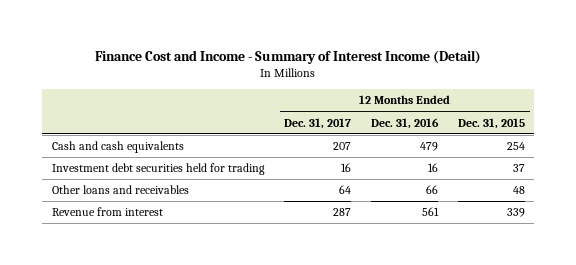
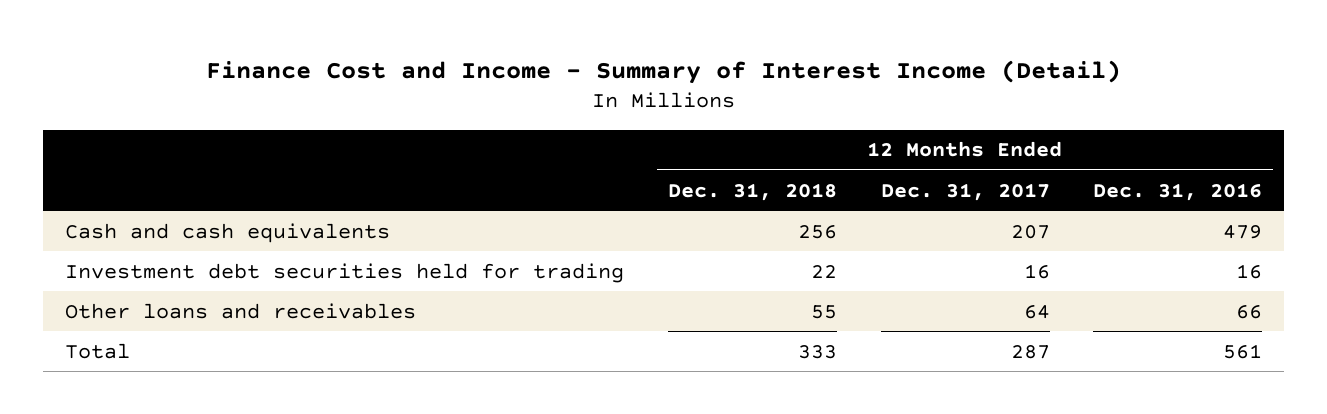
- | 12 Months Ended Dec. 31, 2017 | 12 Months Ended Dec. 31, 2016 | 12 Months Ended Dec. 31, 2015
+ | 12 Months Ended Dec. 31, 2018 | 12 Months Ended Dec. 31, 2017 | 12 Months Ended Dec. 31, 2016
- Revenue from interest | 287 | 561 | 339
+ Total | 333 | 287 | 561

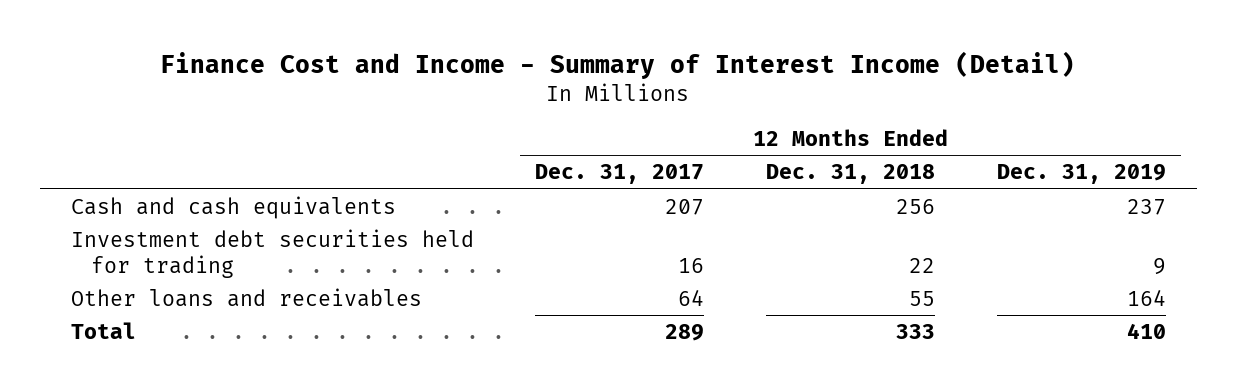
- | 12 Months Ended Dec. 31, 2018 | 12 Months Ended Dec. 31, 2017 | 12 Months Ended Dec. 31, 2016
+ | 12 Months Ended Dec. 31, 2017 | 12 Months Ended Dec. 31, 2018 | 12 Months Ended Dec. 31, 2019
- Total | 333 | 287 | 561
+ Total | 289 | 333 | 410

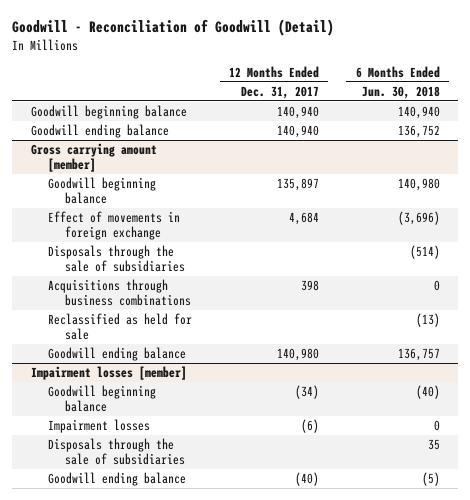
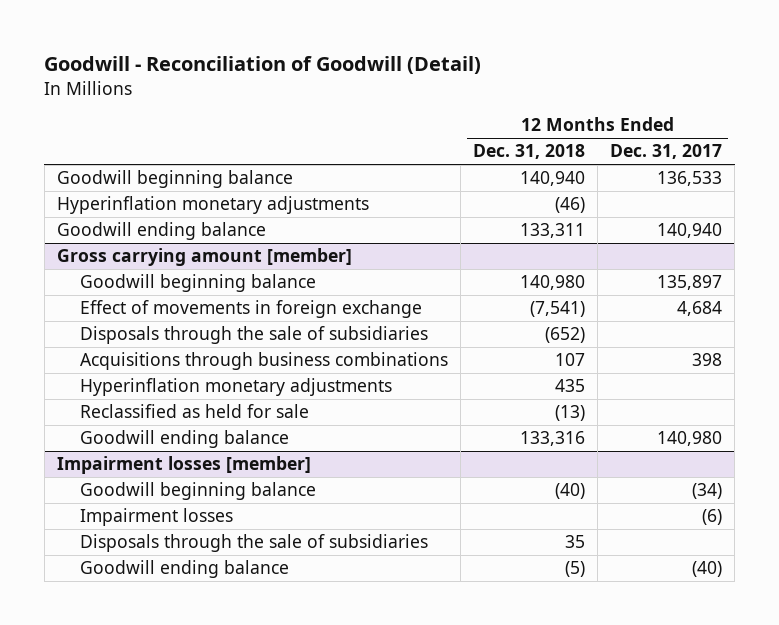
- | 12 Months Ended Dec. 31, 2017 | 6 Months Ended Jun. 30, 2018
+ | 12 Months Ended Dec. 31, 2018 | 12 Months Ended Dec. 31, 2017
- Goodwill beginning balance | 140,940 | 140,940
+ Goodwill beginning balance | 140,940 | 136,533
+ Hyperinflation monetary adjustments | (46) |
@ Gross carrying amount [member]
+ Hyperinflation monetary adjustments | 435 |

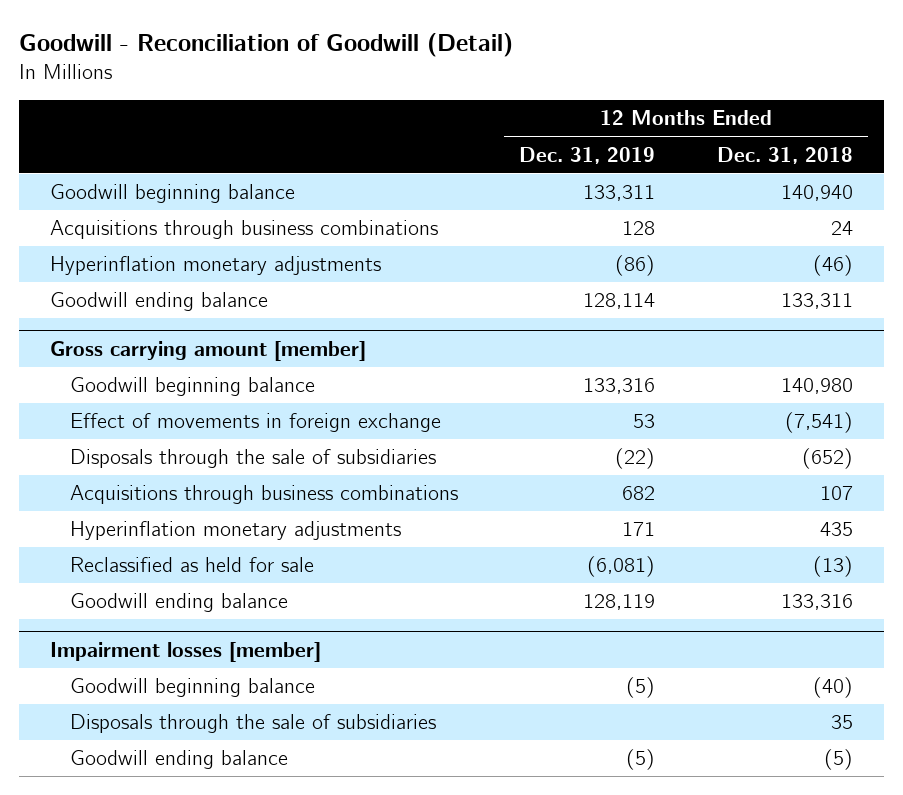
- | 12 Months Ended Dec. 31, 2018 | 12 Months Ended Dec. 31, 2017
+ | 12 Months Ended Dec. 31, 2019 | 12 Months Ended Dec. 31, 2018
+ Acquisitions through business combinations | 128 | 24
@ Impairment losses [member]
- Impairment losses | | (6)

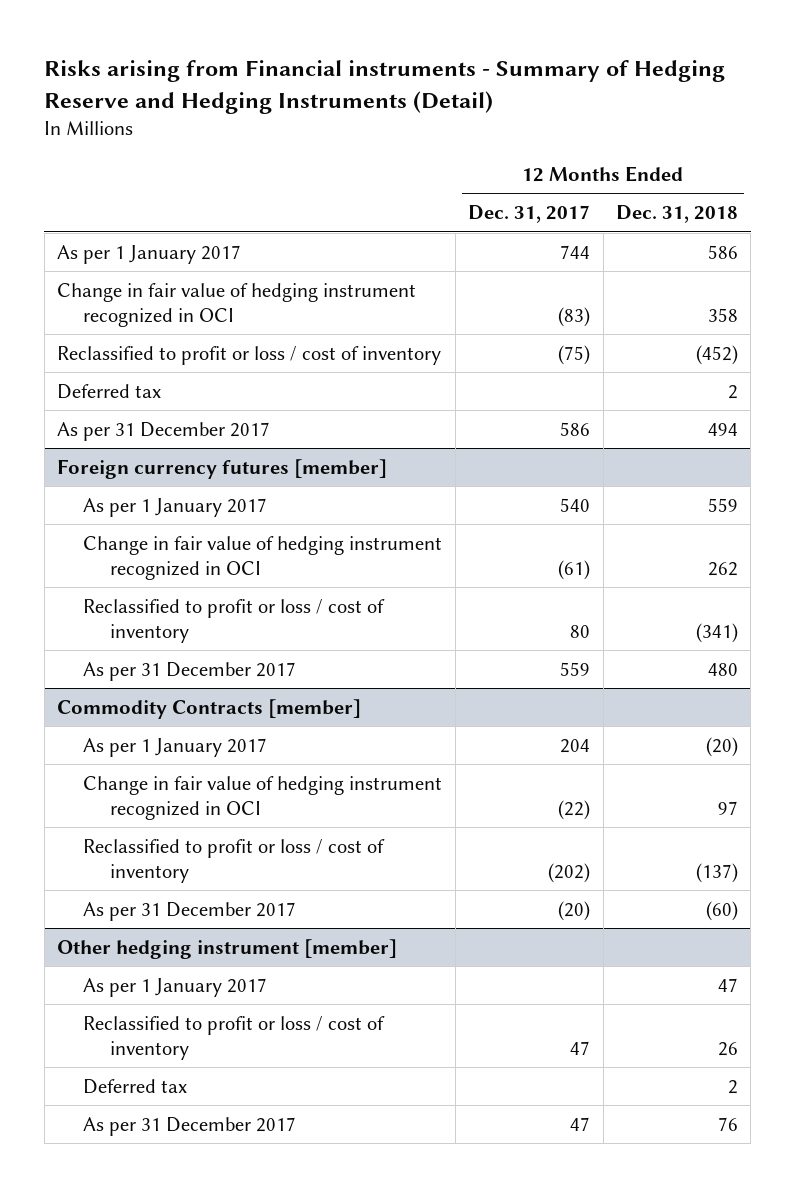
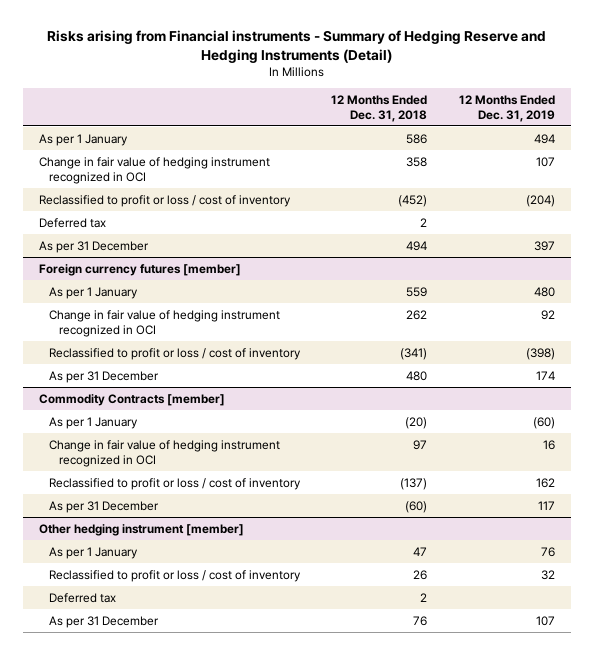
- | 12 Months Ended Dec. 31, 2017 | 12 Months Ended Dec. 31, 2018
+ | 12 Months Ended Dec. 31, 2018 | 12 Months Ended Dec. 31, 2019
- As per 1 January 2017 | 744 | 586
+ As per 1 January | 586 | 494
- As per 31 December 2017 | 586 | 494
+ As per 31 December | 494 | 397
@ Foreign currency futures [member]
- As per 1 January 2017 | 540 | 559
+ As per 1 January | 559 | 480
- As per 31 December 2017 | 559 | 480
+ As per 31 December | 480 | 174
@ Commodity Contracts [member]
- As per 1 January 2017 | 204 | (20)
+ As per 1 January | (20) | (60)
- As per 31 December 2017 | (20) | (60)
+ As per 31 December | (60) | 117
@ Other hedging instrument [member]
- As per 1 January 2017 | | 47
+ As per 1 January | 47 | 76
- As per 31 December 2017 | 47 | 76
+ As per 31 December | 76 | 107

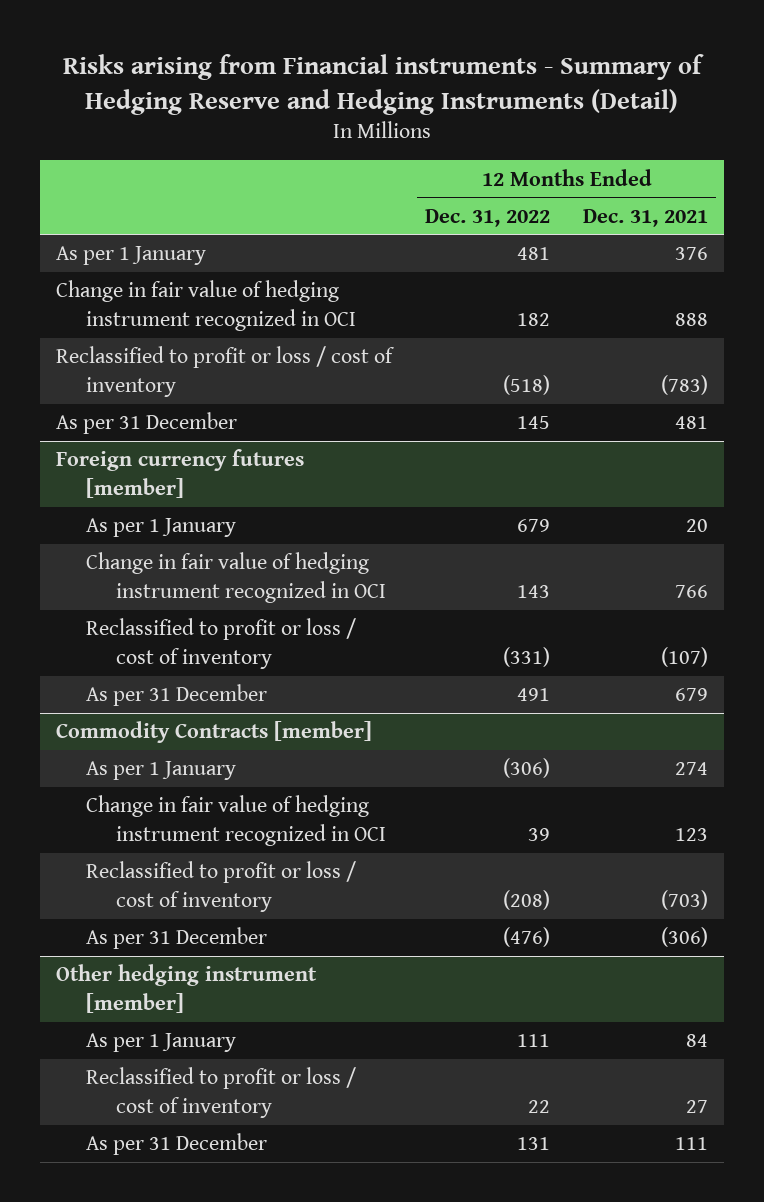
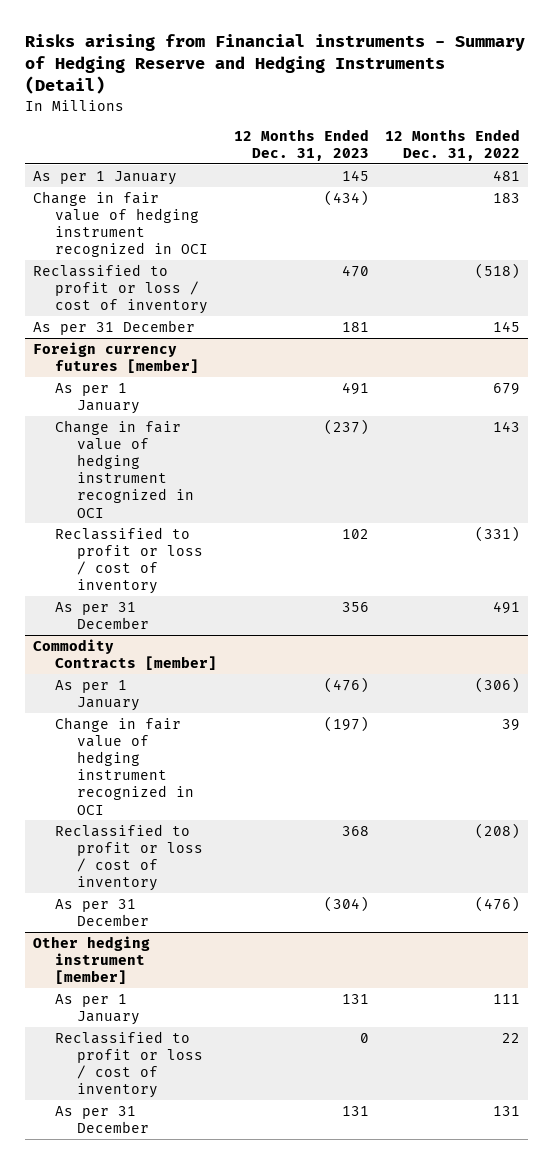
- | 12 Months Ended Dec. 31, 2022 | 12 Months Ended Dec. 31, 2021
+ | 12 Months Ended Dec. 31, 2023 | 12 Months Ended Dec. 31, 2022
- Change in fair value of hedging instrument recognized in OCI | 182 | 888
+ Change in fair value of hedging instrument recognized in OCI | (434) | 183

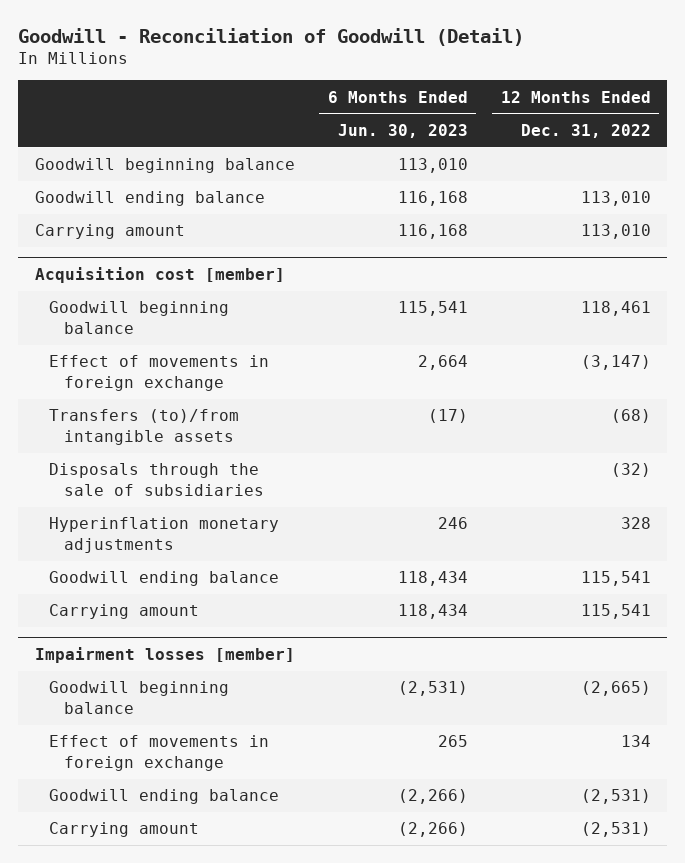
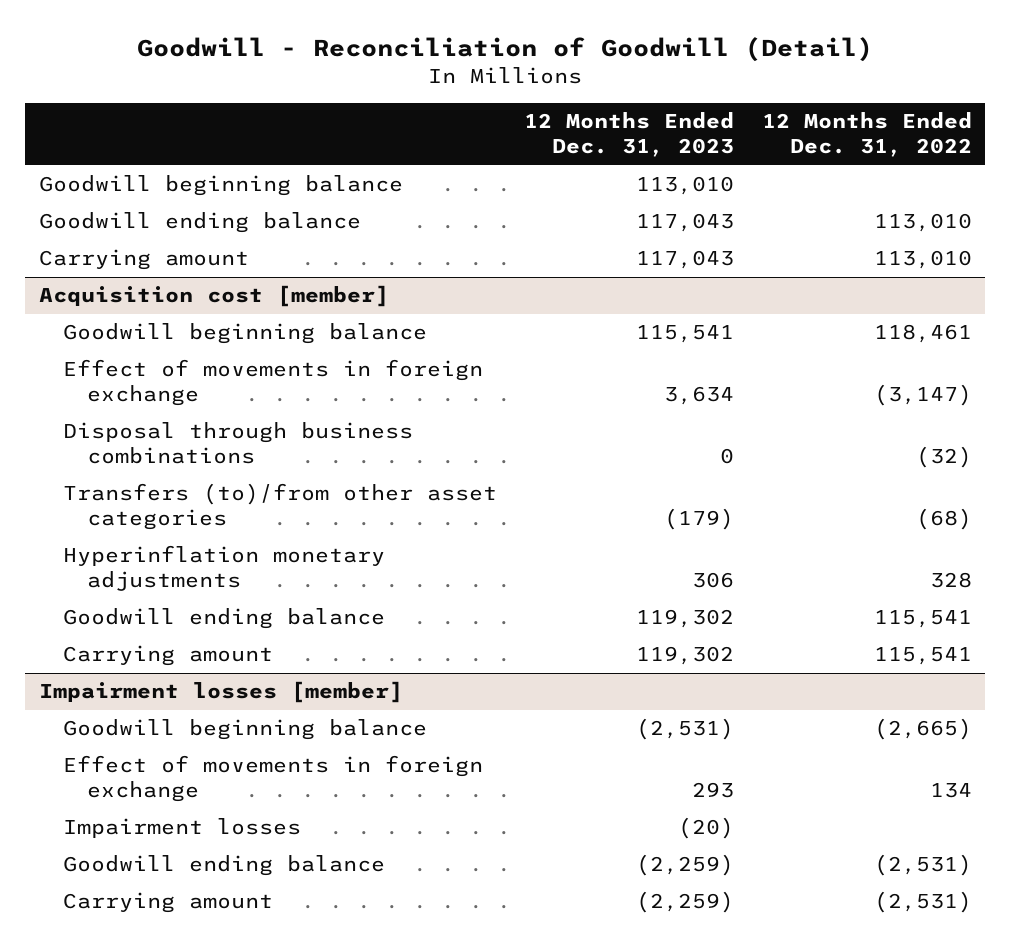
- | 6 Months Ended Jun. 30, 2023 | 12 Months Ended Dec. 31, 2022
+ | 12 Months Ended Dec. 31, 2023 | 12 Months Ended Dec. 31, 2022
@ Acquisition cost [member]
- Transfers (to)/from intangible assets | (17) | (68)
- Disposals through the sale of subsidiaries | | (32)
+ Disposal through business combinations | 0 | (32)
+ Transfers (to)/from other asset categories | (179) | (68)
@ Impairment losses [member]
+ Impairment losses | (20) |

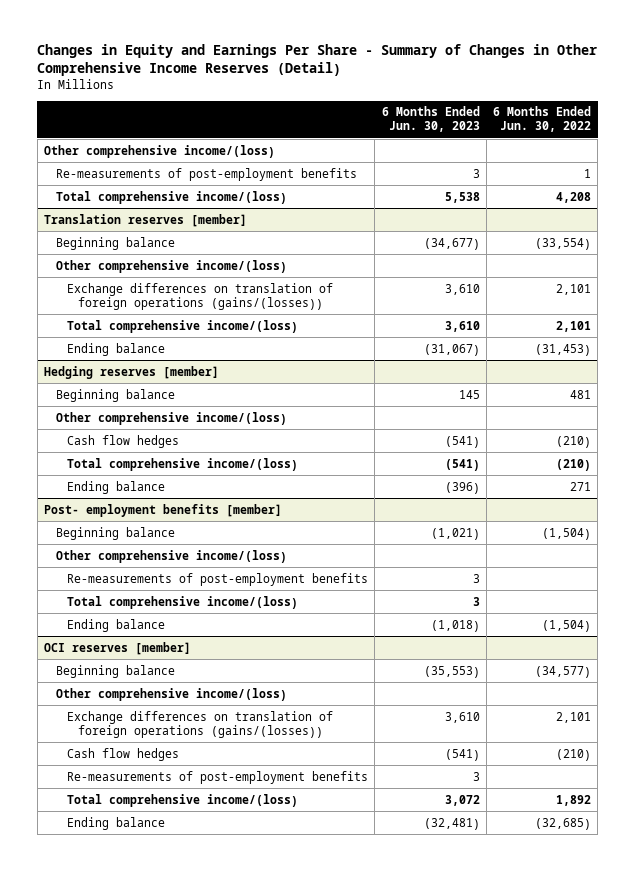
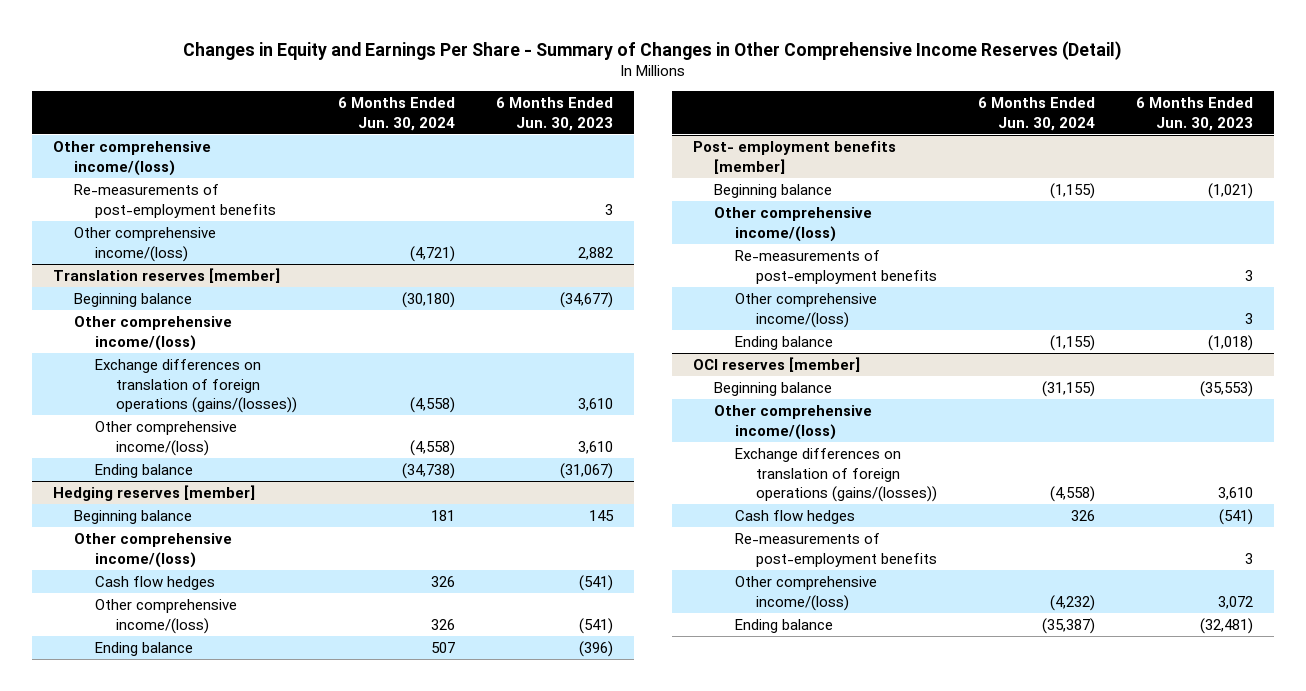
- | 6 Months Ended Jun. 30, 2023 | 6 Months Ended Jun. 30, 2022
+ | 6 Months Ended Jun. 30, 2024 | 6 Months Ended Jun. 30, 2023
- Total comprehensive income/(loss) | 5,538 | 4,208
+ Other comprehensive income/(loss) | (4,721) | 2,882
@ Translation reserves [member]
- Total comprehensive income/(loss) | 3,610 | 2,101
+ Other comprehensive income/(loss) | (4,558) | 3,610
@ Hedging reserves [member]
- Total comprehensive income/(loss) | (541) | (210)
+ Other comprehensive income/(loss) | 326 | (541)
@ Post- employment benefits [member]
- Total comprehensive income/(loss) | 3 |
+ Other comprehensive income/(loss) | | 3
@ OCI reserves [member]
- Total comprehensive income/(loss) | 3,072 | 1,892
+ Other comprehensive income/(loss) | (4,232) | 3,072

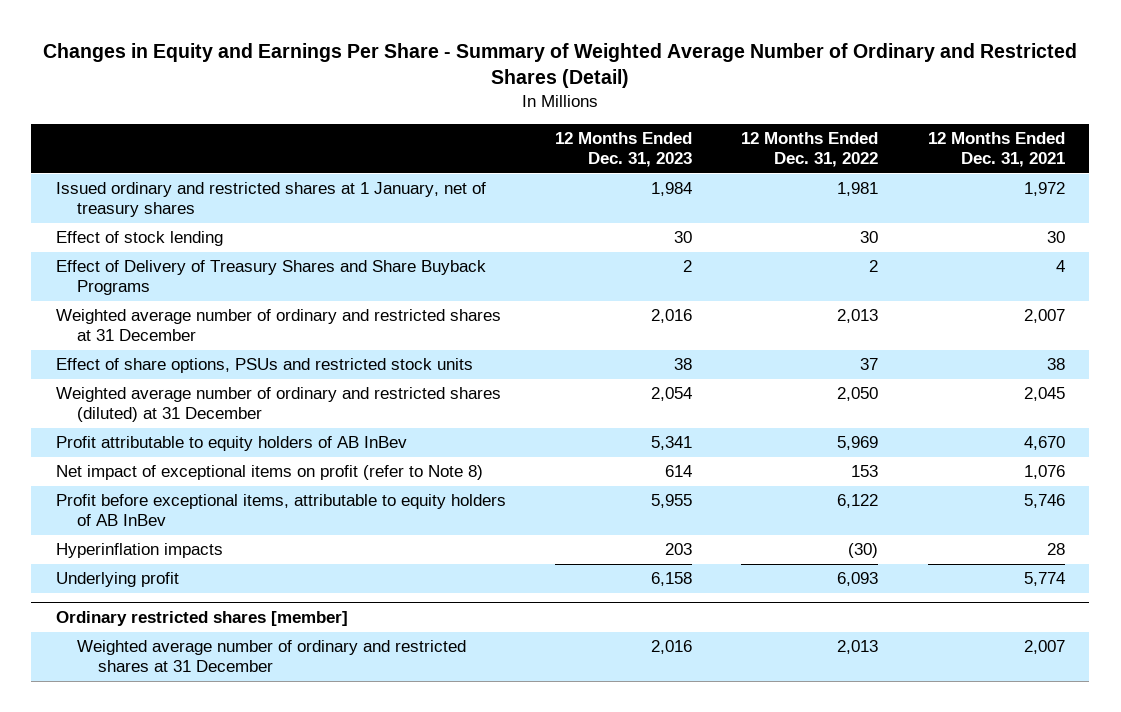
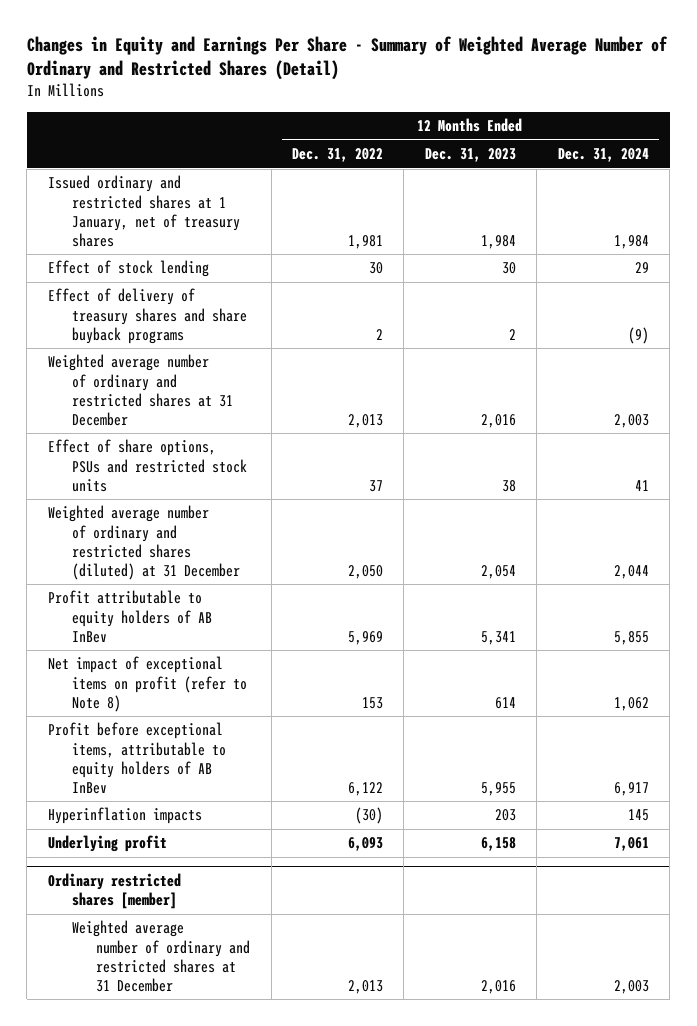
- | 12 Months Ended Dec. 31, 2023 | 12 Months Ended Dec. 31, 2022 | 12 Months Ended Dec. 31, 2021
+ | 12 Months Ended Dec. 31, 2022 | 12 Months Ended Dec. 31, 2023 | 12 Months Ended Dec. 31, 2024
- Effect of Delivery of Treasury Shares and Share Buyback Programs | 2 | 2 | 4
+ Effect of delivery of treasury shares and share buyback programs | 2 | 2 | (9)

